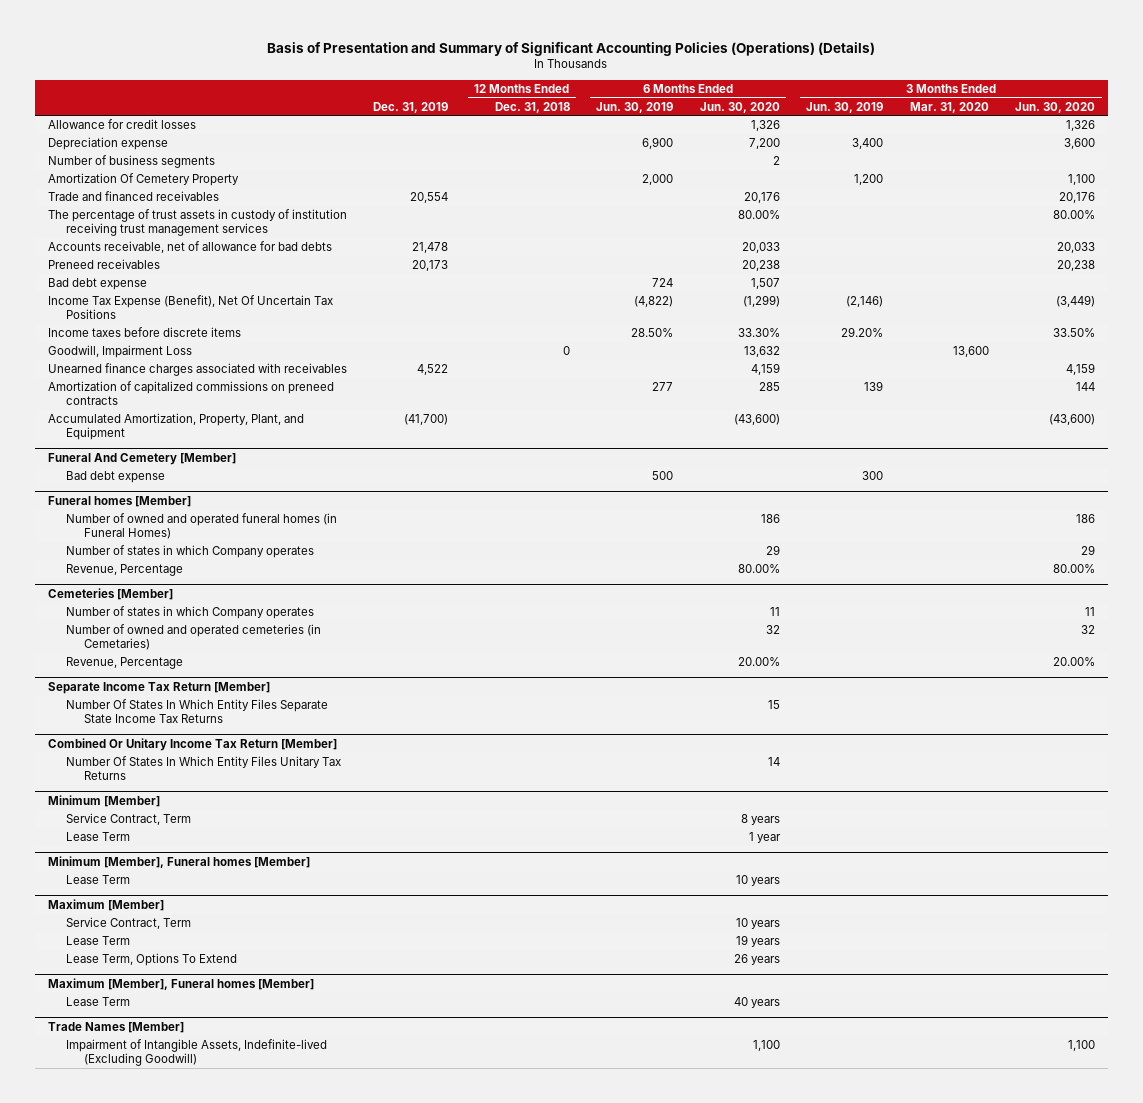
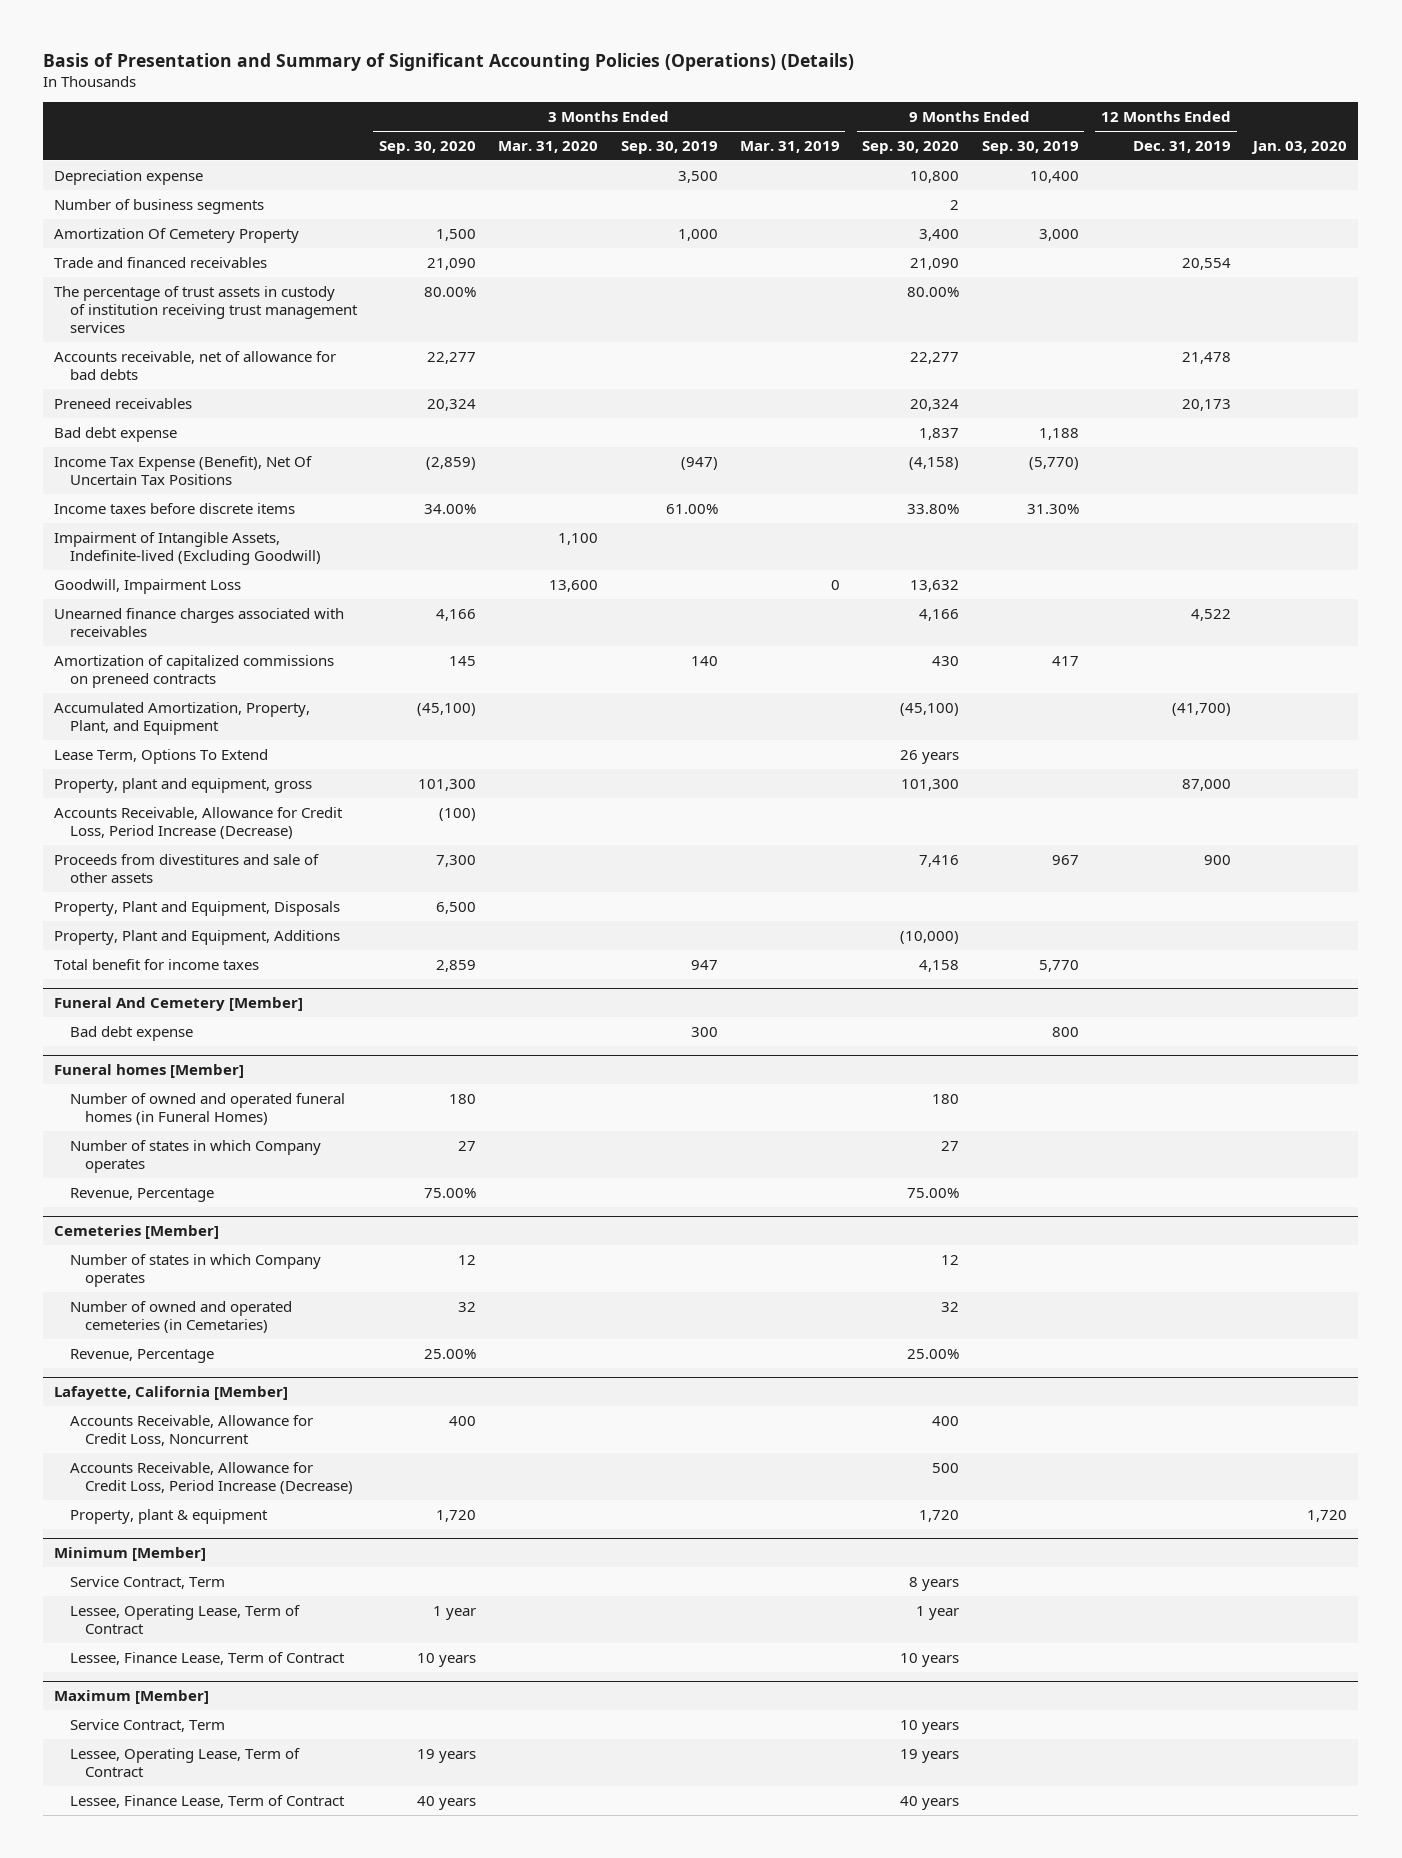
- | Dec. 31, 2019 | 12 Months Ended Dec. 31, 2018 | 6 Months Ended Jun. 30, 2019 | 6 Months Ended Jun. 30, 2020 | 3 Months Ended Jun. 30, 2019 | 3 Months Ended Mar. 31, 2020 | 3 Months Ended Jun. 30, 2020
+ | 3 Months Ended Sep. 30, 2020 | 3 Months Ended Mar. 31, 2020 | 3 Months Ended Sep. 30, 2019 | 3 Months Ended Mar. 31, 2019 | 9 Months Ended Sep. 30, 2020 | 9 Months Ended Sep. 30, 2019 | 12 Months Ended Dec. 31, 2019 | Jan. 03, 2020
- Allowance for credit losses | | | | 1,326 | | | 1,326
+ Impairment of Intangible Assets, Indefinite-lived (Excluding Goodwill) | | 1,100 | | | | | |
+ Lease Term, Options To Extend | | | | | 26 years | | |
+ Property, plant and equipment, gross | 101,300 | | | | 101,300 | | 87,000 |
+ Accounts Receivable, Allowance for Credit Loss, Period Increase (Decrease) | (100) | | | | | | |
+ Proceeds from divestitures and sale of other assets | 7,300 | | | | 7,416 | 967 | 900 |
+ Property, Plant and Equipment, Disposals | 6,500 | | | | | | |
+ Property, Plant and Equipment, Additions | | | | | (10,000) | | |
+ Total benefit for income taxes | 2,859 | | 947 | | 4,158 | 5,770 | |
- Separate Income Tax Return [Member]
- Number Of States In Which Entity Files Separate State Income Tax Returns | | | | 15 | | |
- Combined Or Unitary Income Tax Return [Member]
- Number Of States In Which Entity Files Unitary Tax Returns | | | | 14 | | |
+ Lafayette, California [Member]
+ Accounts Receivable, Allowance for Credit Loss, Noncurrent | 400 | | | | 400 | | |
+ Accounts Receivable, Allowance for Credit Loss, Period Increase (Decrease) | | | | | 500 | | |
+ Property, plant & equipment | 1,720 | | | | 1,720 | | | 1,720
@ Minimum [Member]
- Lease Term | | | | 1 year | | |
- Minimum [Member], Funeral homes [Member]
- Lease Term | | | | 10 years | | |
@ Minimum [Member]
+ Lessee, Operating Lease, Term of Contract | 1 year | | | | 1 year | | |
+ Lessee, Finance Lease, Term of Contract | 10 years | | | | 10 years | | |
@ Maximum [Member]
- Lease Term | | | | 19 years | | |
- Lease Term, Options To Extend | | | | 26 years | | |
- Maximum [Member], Funeral homes [Member]
- Lease Term | | | | 40 years | | |
- Trade Names [Member]
- Impairment of Intangible Assets, Indefinite-lived (Excluding Goodwill) | | | | 1,100 | | | 1,100
@ Maximum [Member]
+ Lessee, Operating Lease, Term of Contract | 19 years | | | | 19 years | | |
+ Lessee, Finance Lease, Term of Contract | 40 years | | | | 40 years | | |

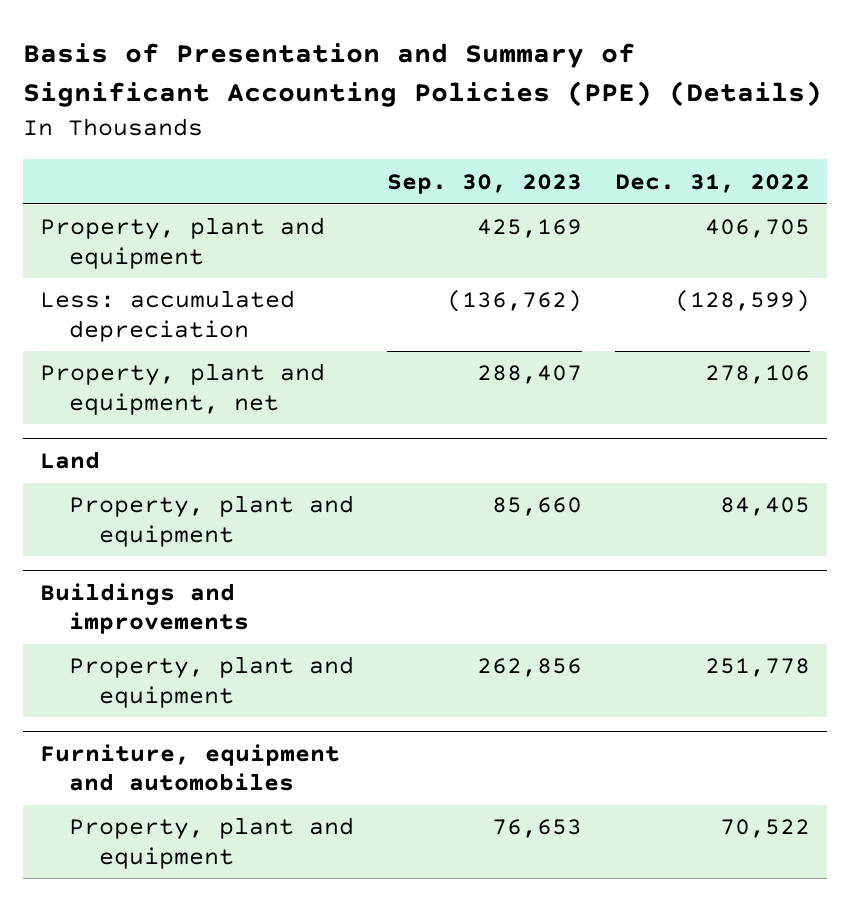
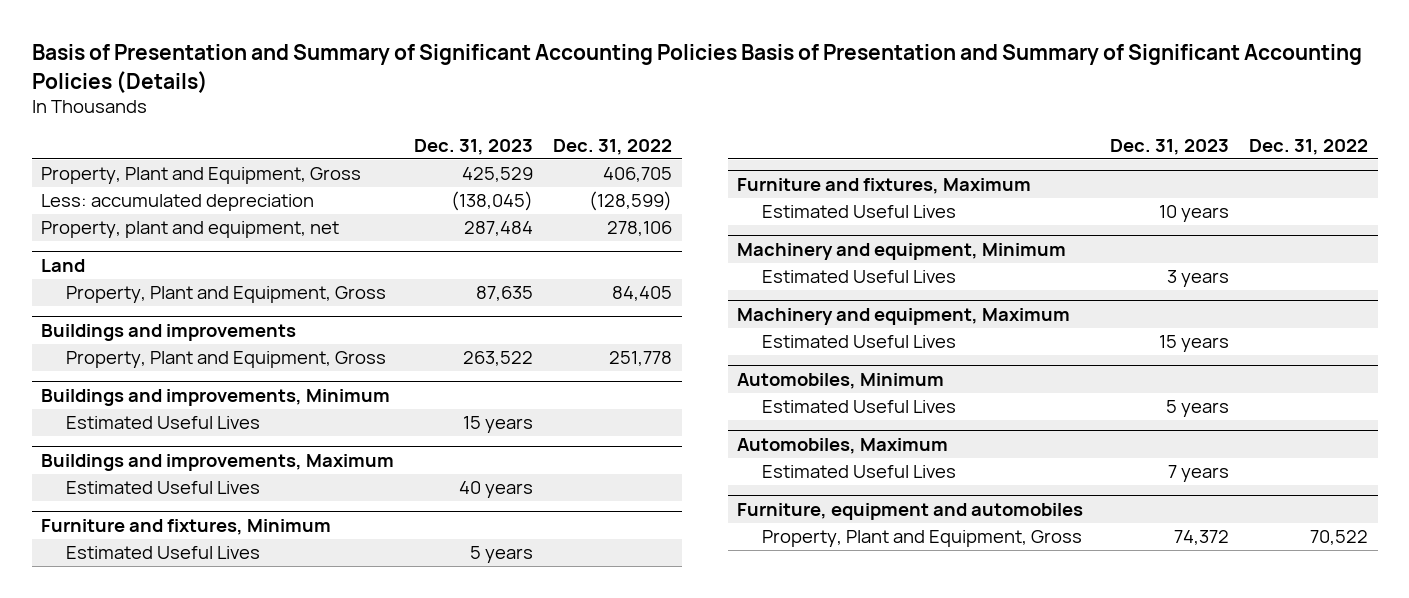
- Basis of Presentation and Summary of Significant Accounting Policies (PPE) (Details)
+ Basis of Presentation and Summary of Significant Accounting Policies Basis of Presentation and Summary of Significant Accounting Policies (Details)
- | Sep. 30, 2023 | Dec. 31, 2022
+ | Dec. 31, 2023 | Dec. 31, 2022
- Property, plant and equipment | 425,169 | 406,705
+ Property, Plant and Equipment, Gross | 425,529 | 406,705
@ Land
- Property, plant and equipment | 85,660 | 84,405
+ Property, Plant and Equipment, Gross | 87,635 | 84,405
@ Buildings and improvements
- Property, plant and equipment | 262,856 | 251,778
+ Property, Plant and Equipment, Gross | 263,522 | 251,778
+ Buildings and improvements, Minimum
+ Estimated Useful Lives | 15 years |
+ Buildings and improvements, Maximum
+ Estimated Useful Lives | 40 years |
+ Furniture and fixtures, Minimum
+ Estimated Useful Lives | 5 years |
+ Furniture and fixtures, Maximum
+ Estimated Useful Lives | 10 years |
+ Machinery and equipment, Minimum
+ Estimated Useful Lives | 3 years |
+ Machinery and equipment, Maximum
+ Estimated Useful Lives | 15 years |
+ Automobiles, Minimum
+ Estimated Useful Lives | 5 years |
+ Automobiles, Maximum
+ Estimated Useful Lives | 7 years |
@ Furniture, equipment and automobiles
- Property, plant and equipment | 76,653 | 70,522
+ Property, Plant and Equipment, Gross | 74,372 | 70,522

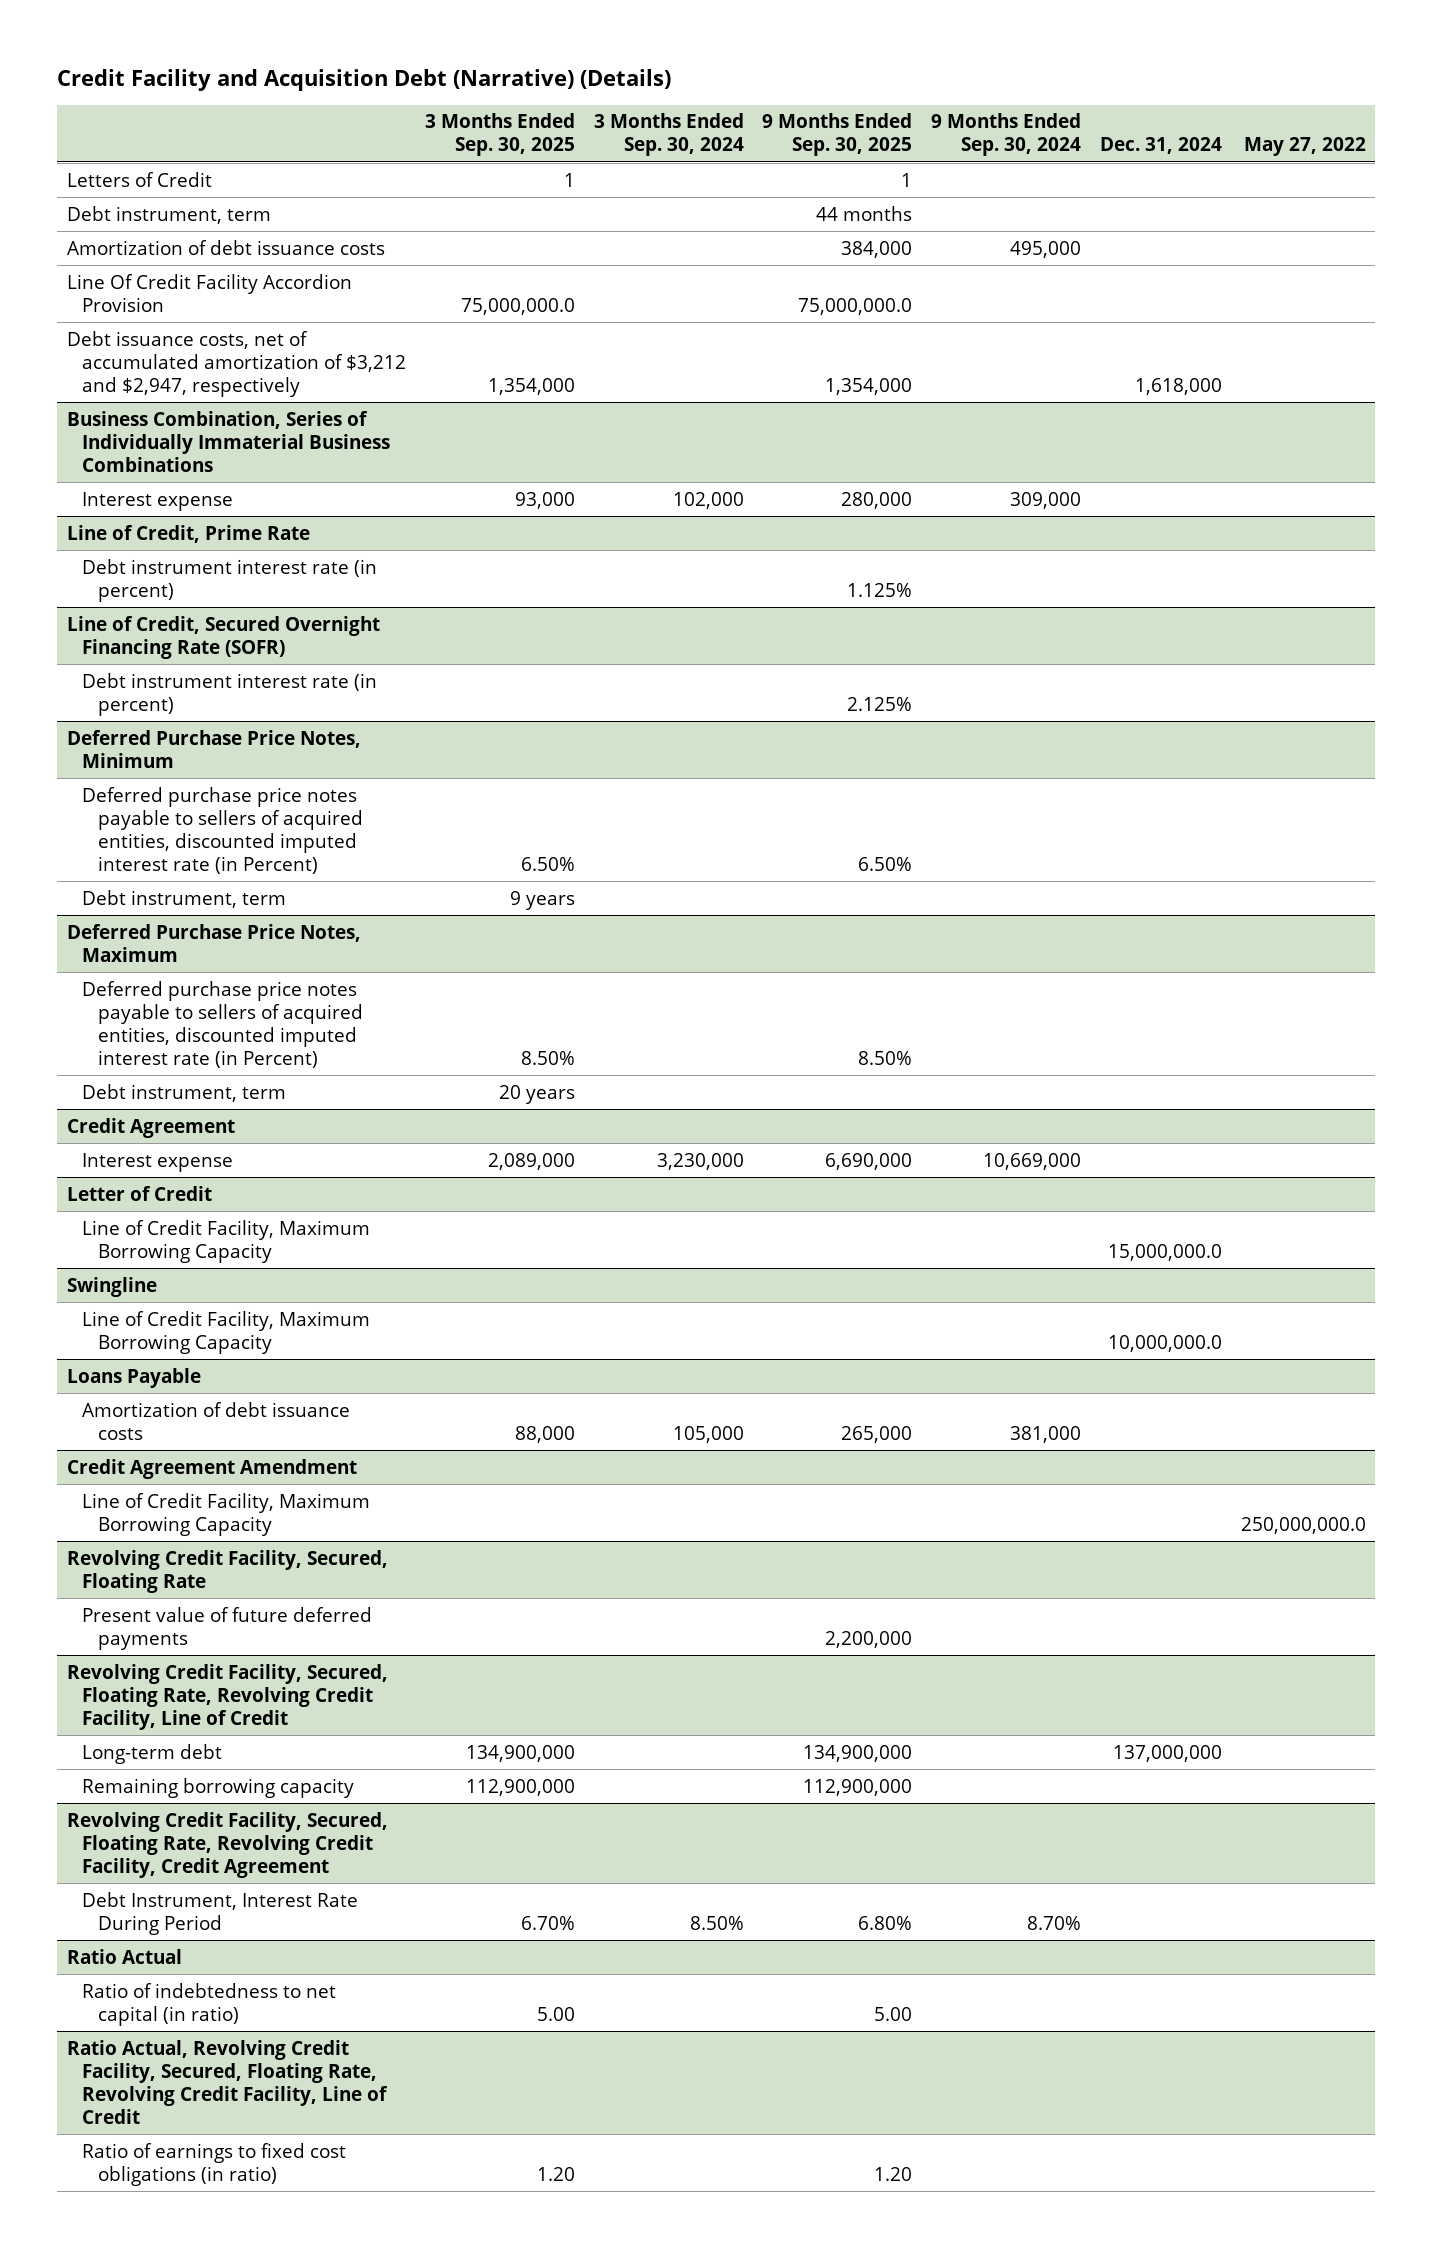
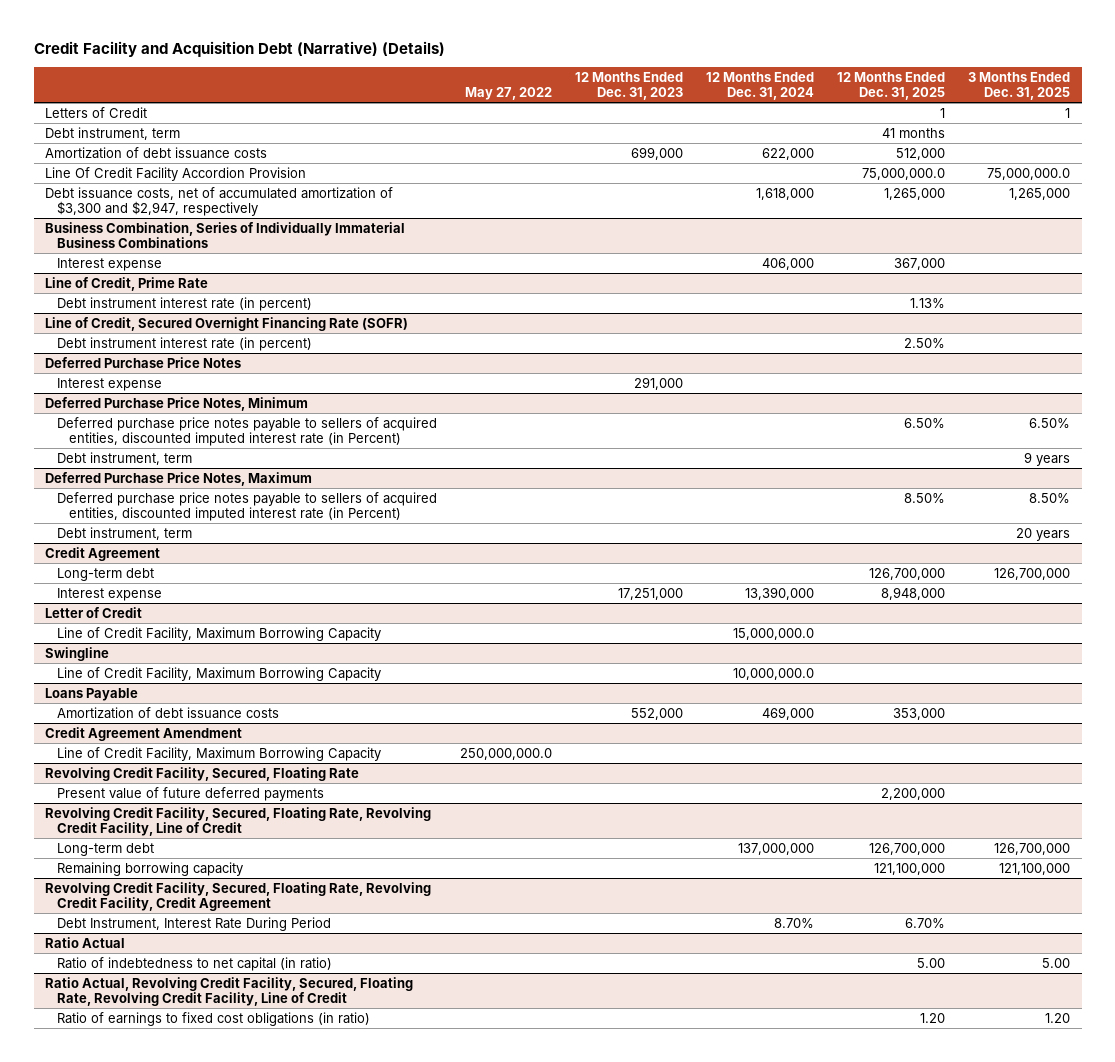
- | 3 Months Ended Sep. 30, 2025 | 3 Months Ended Sep. 30, 2024 | 9 Months Ended Sep. 30, 2025 | 9 Months Ended Sep. 30, 2024 | Dec. 31, 2024 | May 27, 2022
+ | May 27, 2022 | 12 Months Ended Dec. 31, 2023 | 12 Months Ended Dec. 31, 2024 | 12 Months Ended Dec. 31, 2025 | 3 Months Ended Dec. 31, 2025
- Debt issuance costs, net of accumulated amortization of $3,212 and $2,947, respectively | 1,354,000 | | 1,354,000 | | 1,618,000 |
+ Debt issuance costs, net of accumulated amortization of $3,300 and $2,947, respectively | | | 1,618,000 | 1,265,000 | 1,265,000
+ Deferred Purchase Price Notes
+ Interest expense | | 291,000 | | |
@ Credit Agreement
+ Long-term debt | | | | 126,700,000 | 126,700,000

